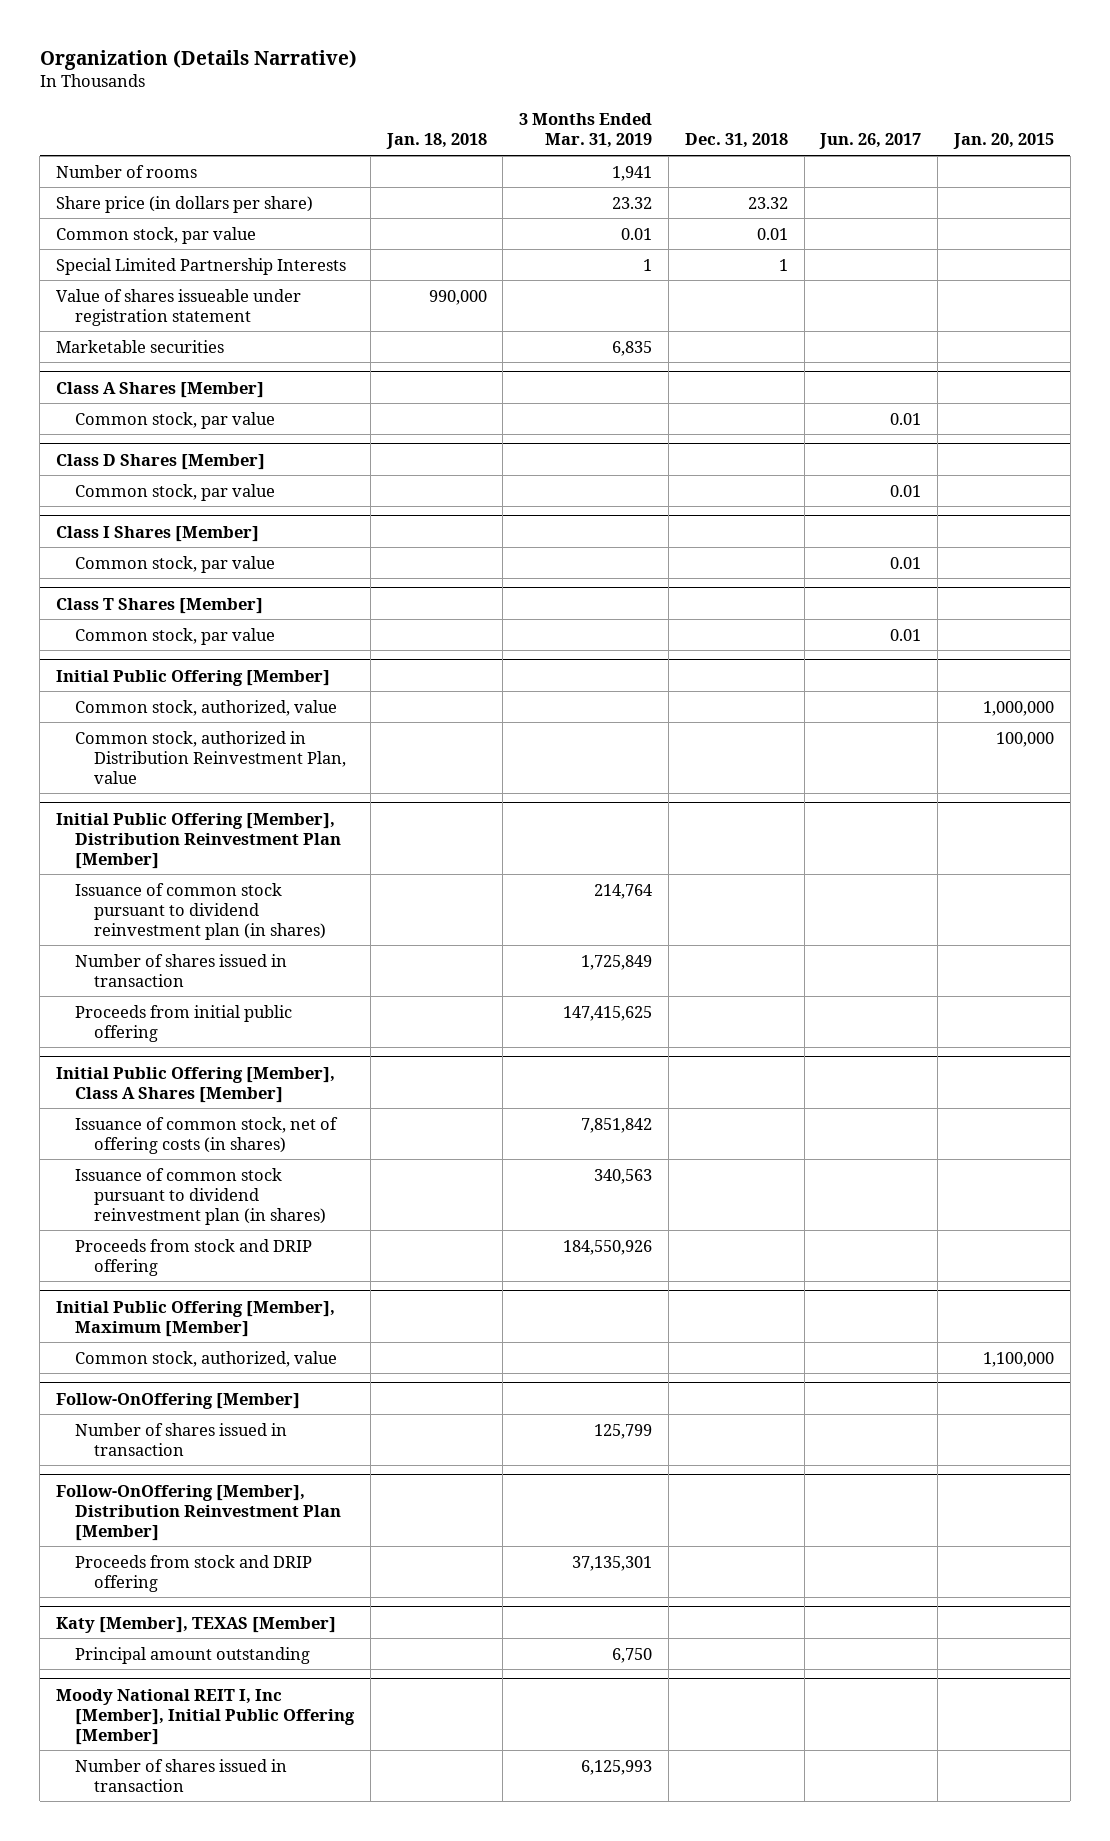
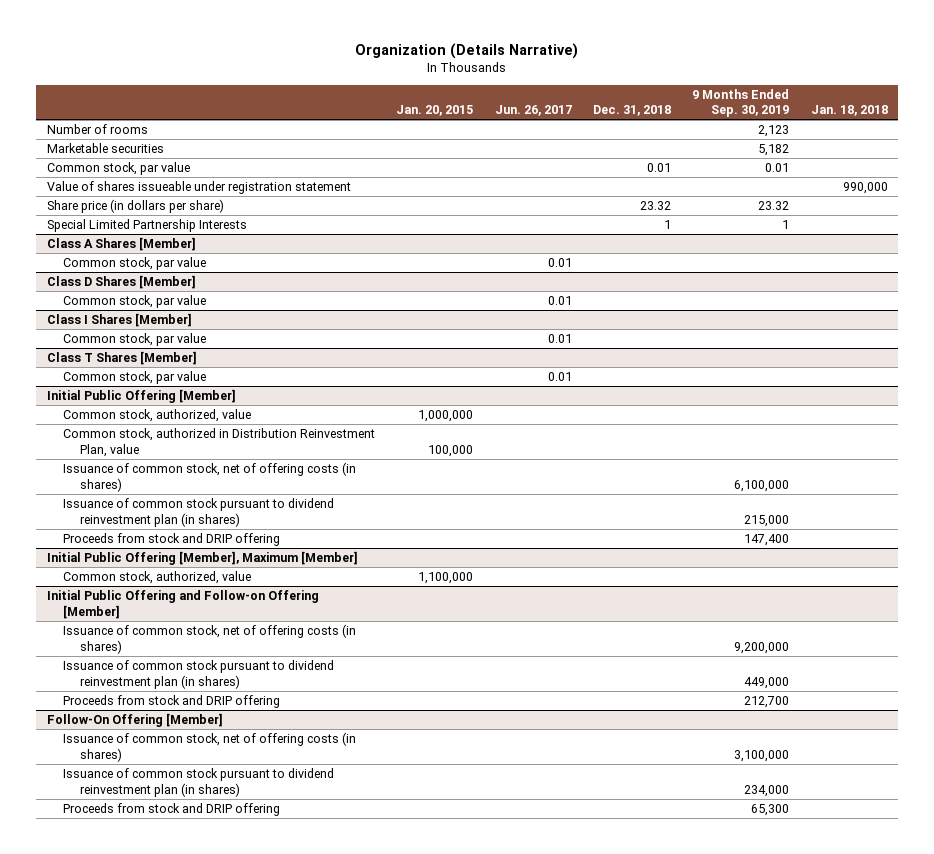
- | Jan. 18, 2018 | 3 Months Ended Mar. 31, 2019 | Dec. 31, 2018 | Jun. 26, 2017 | Jan. 20, 2015
+ | Jan. 20, 2015 | Jun. 26, 2017 | Dec. 31, 2018 | 9 Months Ended Sep. 30, 2019 | Jan. 18, 2018
moved up: Marketable securities | | | | 5,182 |
moved down: Share price (in dollars per share) | | | 23.32 | 23.32 |
moved down: Special Limited Partnership Interests | | | 1 | 1 |
- Initial Public Offering [Member], Distribution Reinvestment Plan [Member]
- Issuance of common stock pursuant to dividend reinvestment plan (in shares) | | 214,764 | | |
- Number of shares issued in transaction | | 1,725,849 | | |
- Proceeds from initial public offering | | 147,415,625 | | |
- Initial Public Offering [Member], Class A Shares [Member]
- Issuance of common stock, net of offering costs (in shares) | | 7,851,842 | | |
- Issuance of common stock pursuant to dividend reinvestment plan (in shares) | | 340,563 | | |
- Proceeds from stock and DRIP offering | | 184,550,926 | | |
@ Initial Public Offering [Member]
+ Issuance of common stock, net of offering costs (in shares) | | | | 6,100,000 |
+ Issuance of common stock pursuant to dividend reinvestment plan (in shares) | | | | 215,000 |
+ Proceeds from stock and DRIP offering | | | | 147,400 |
- Follow-OnOffering [Member]
- Number of shares issued in transaction | | 125,799 | | |
- Follow-OnOffering [Member], Distribution Reinvestment Plan [Member]
- Proceeds from stock and DRIP offering | | 37,135,301 | | |
- Katy [Member], TEXAS [Member]
- Principal amount outstanding | | 6,750 | | |
- Moody National REIT I, Inc [Member], Initial Public Offering [Member]
- Number of shares issued in transaction | | 6,125,993 | | |
+ Initial Public Offering and Follow-on Offering [Member]
+ Issuance of common stock, net of offering costs (in shares) | | | | 9,200,000 |
+ Issuance of common stock pursuant to dividend reinvestment plan (in shares) | | | | 449,000 |
+ Proceeds from stock and DRIP offering | | | | 212,700 |
+ Follow-On Offering [Member]
+ Issuance of common stock, net of offering costs (in shares) | | | | 3,100,000 |
+ Issuance of common stock pursuant to dividend reinvestment plan (in shares) | | | | 234,000 |
+ Proceeds from stock and DRIP offering | | | | 65,300 |

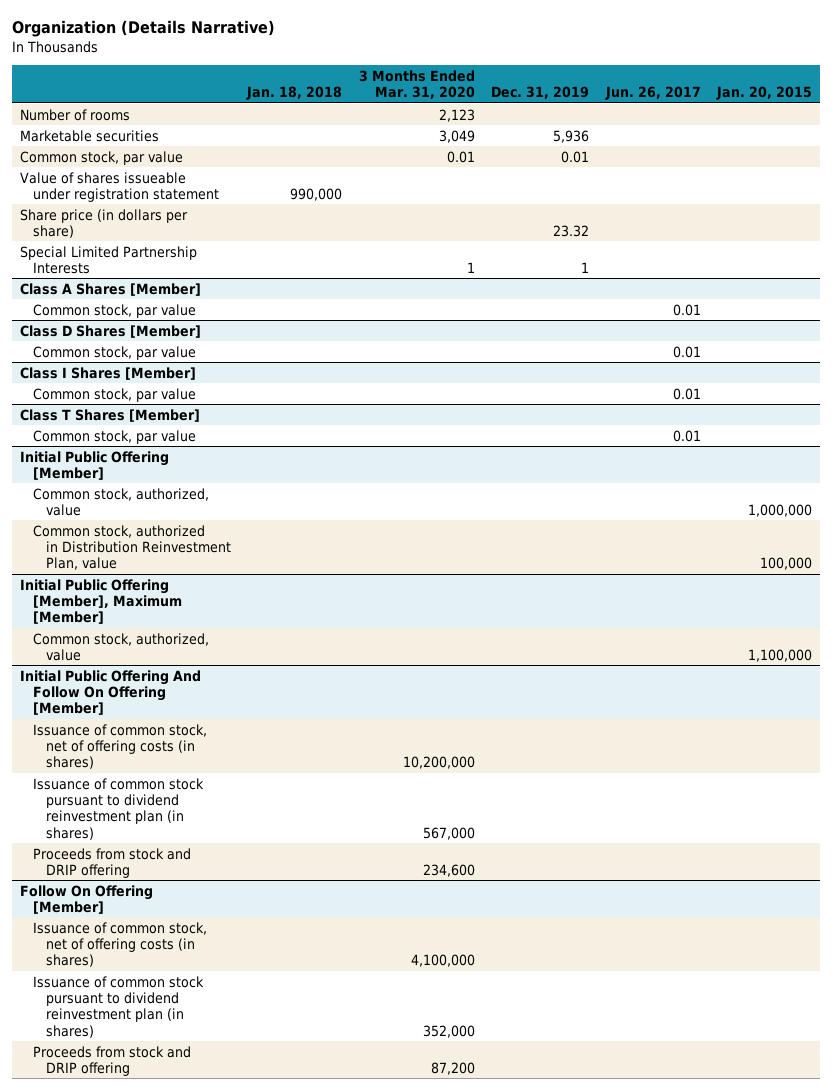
- | Jan. 20, 2015 | Jun. 26, 2017 | Dec. 31, 2018 | 9 Months Ended Sep. 30, 2019 | Jan. 18, 2018
+ | Jan. 18, 2018 | 3 Months Ended Mar. 31, 2020 | Dec. 31, 2019 | Jun. 26, 2017 | Jan. 20, 2015
@ Initial Public Offering [Member]
- Issuance of common stock, net of offering costs (in shares) | | | | 6,100,000 |
- Issuance of common stock pursuant to dividend reinvestment plan (in shares) | | | | 215,000 |
- Proceeds from stock and DRIP offering | | | | 147,400 |
- Initial Public Offering and Follow-on Offering [Member]
+ Initial Public Offering And Follow On Offering [Member]
- Follow-On Offering [Member]
+ Follow On Offering [Member]

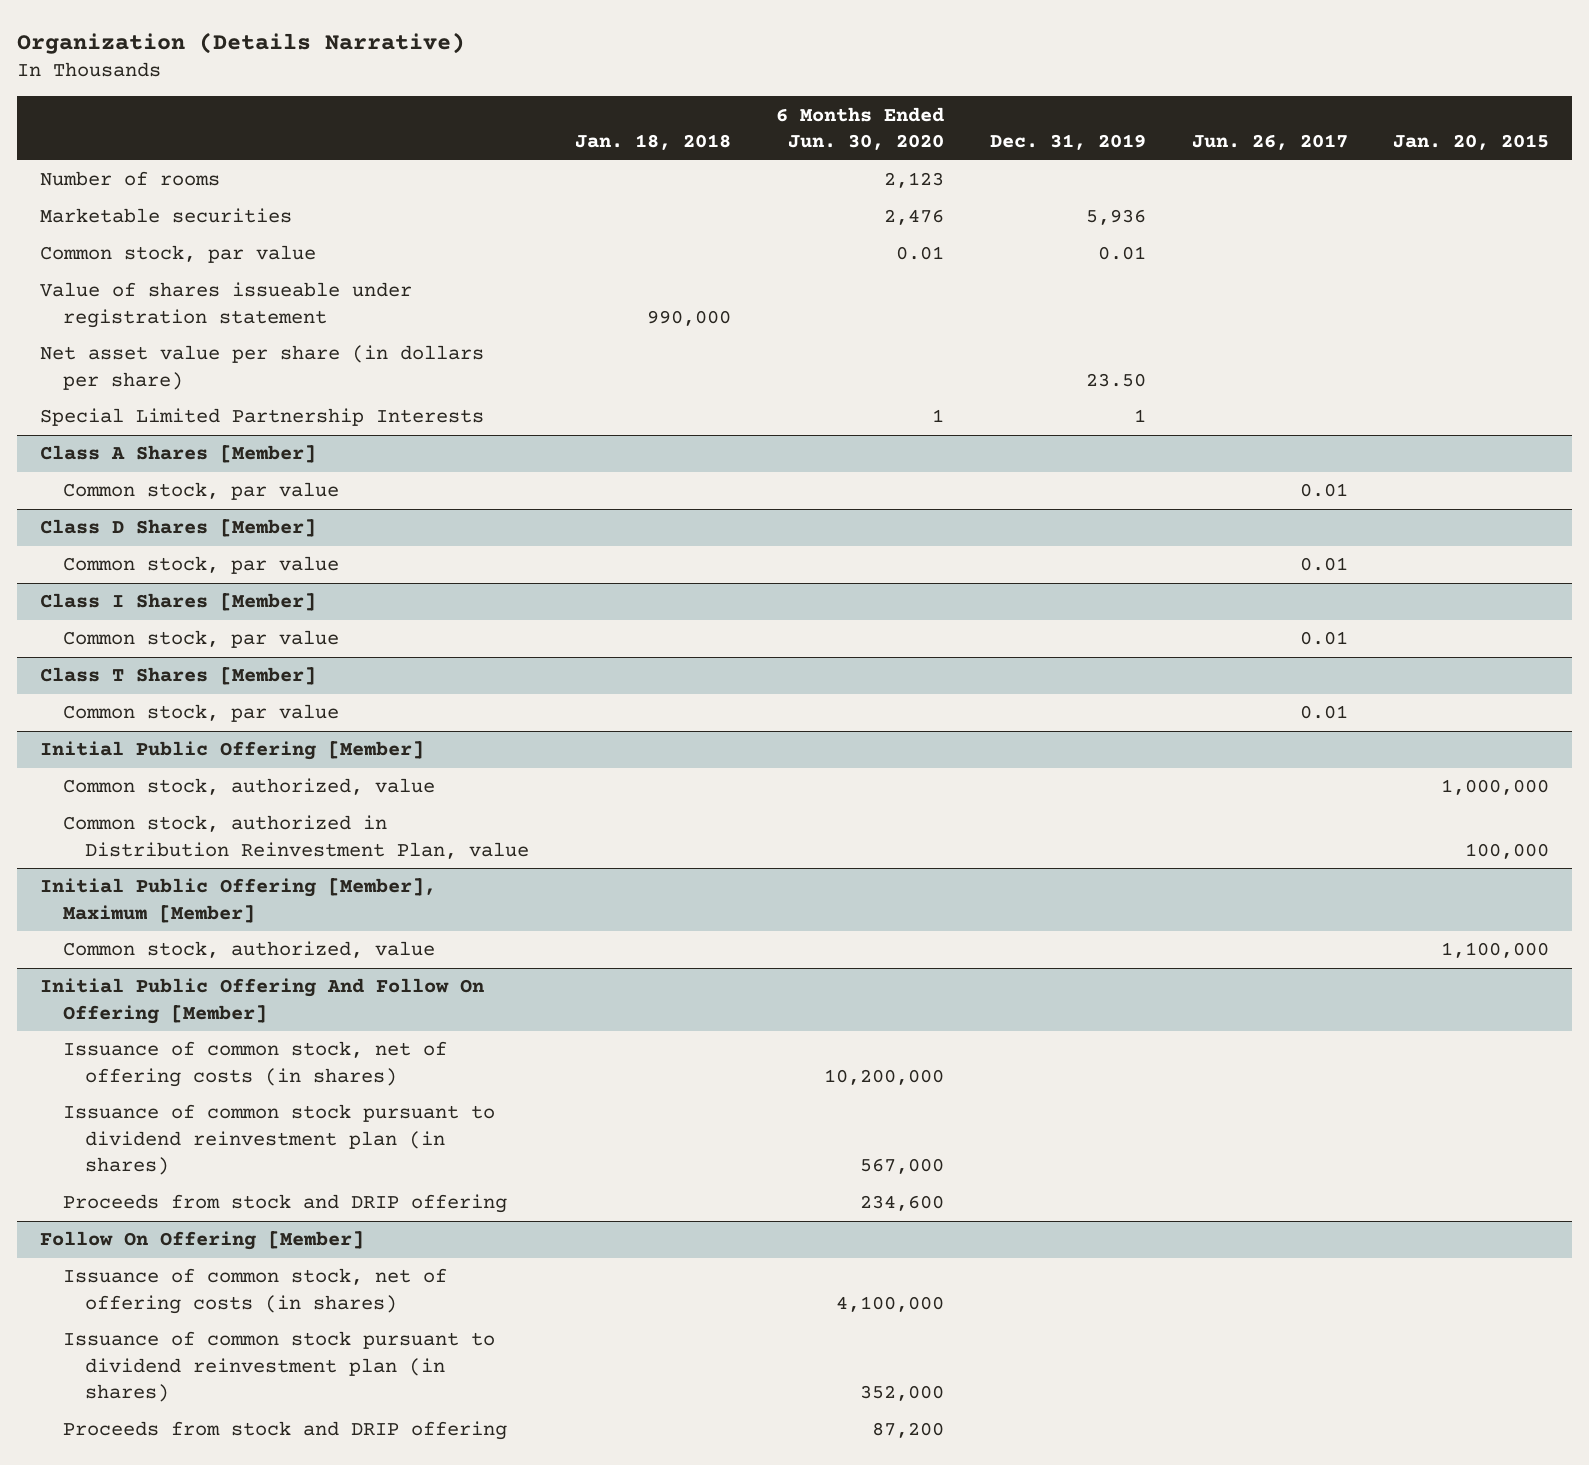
- | Jan. 18, 2018 | 3 Months Ended Mar. 31, 2020 | Dec. 31, 2019 | Jun. 26, 2017 | Jan. 20, 2015
+ | Jan. 18, 2018 | 6 Months Ended Jun. 30, 2020 | Dec. 31, 2019 | Jun. 26, 2017 | Jan. 20, 2015
- Share price (in dollars per share) | | | 23.32 | |
+ Net asset value per share (in dollars per share) | | | 23.50 | |

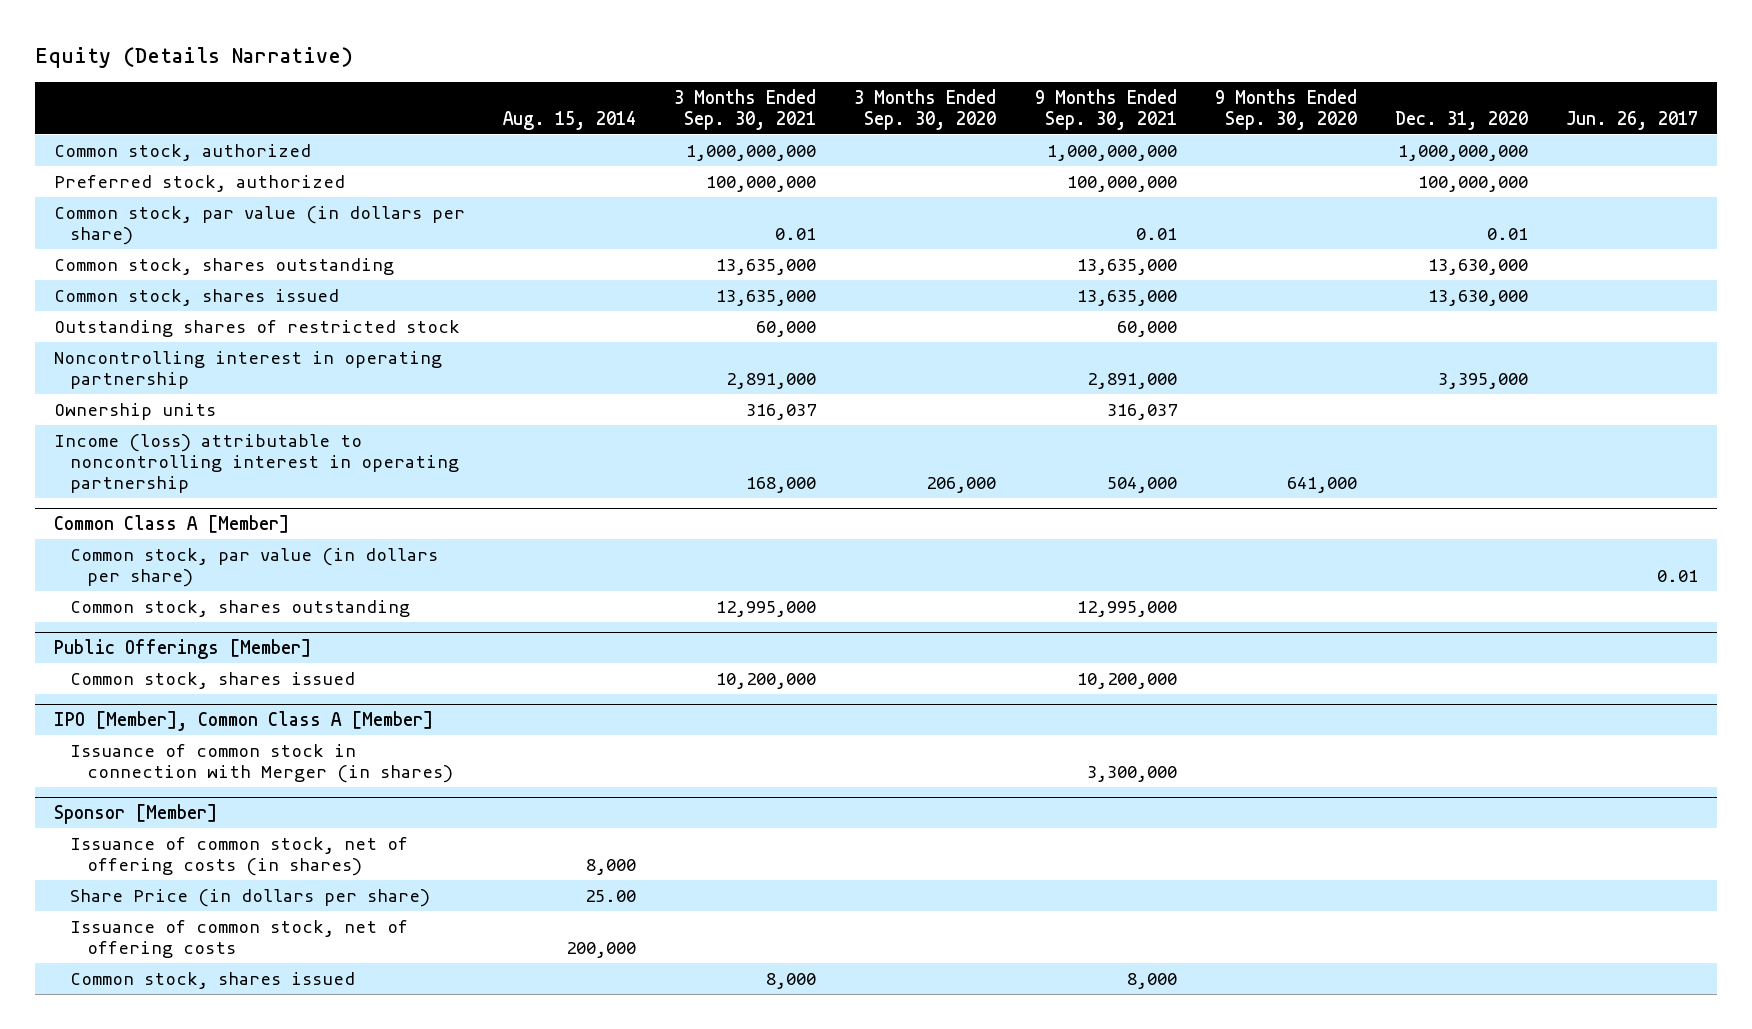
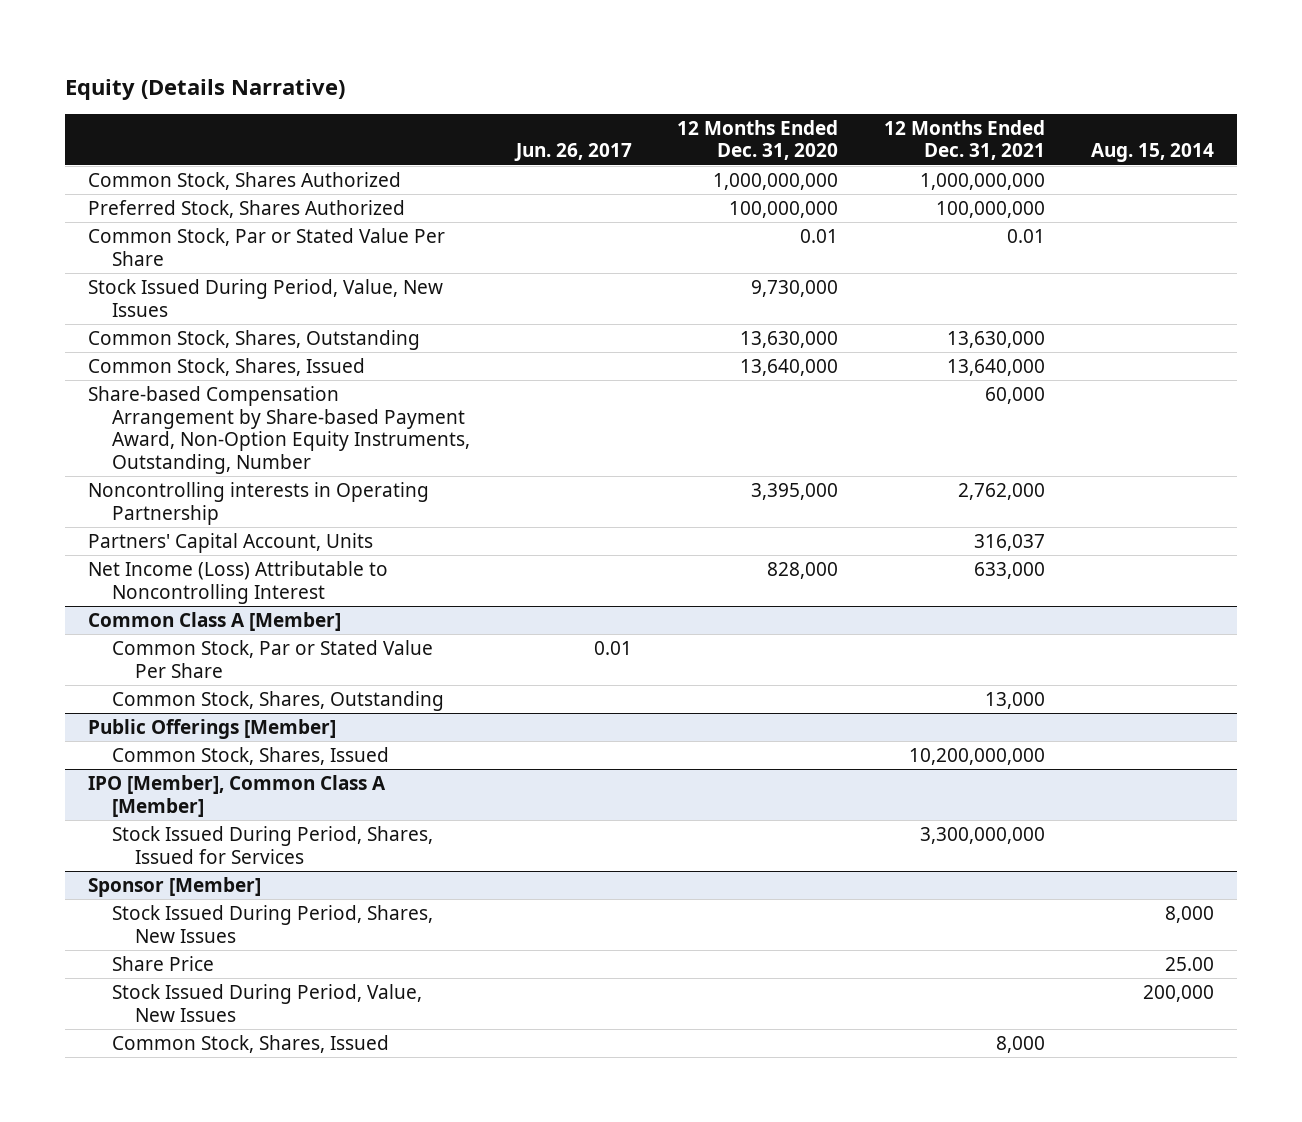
- | Aug. 15, 2014 | 3 Months Ended Sep. 30, 2021 | 3 Months Ended Sep. 30, 2020 | 9 Months Ended Sep. 30, 2021 | 9 Months Ended Sep. 30, 2020 | Dec. 31, 2020 | Jun. 26, 2017
+ | Jun. 26, 2017 | 12 Months Ended Dec. 31, 2020 | 12 Months Ended Dec. 31, 2021 | Aug. 15, 2014
- Common stock, authorized | | 1,000,000,000 | | 1,000,000,000 | | 1,000,000,000 |
- Preferred stock, authorized | | 100,000,000 | | 100,000,000 | | 100,000,000 |
- Common stock, par value (in dollars per share) | | 0.01 | | 0.01 | | 0.01 |
- Common stock, shares outstanding | | 13,635,000 | | 13,635,000 | | 13,630,000 |
- Common stock, shares issued | | 13,635,000 | | 13,635,000 | | 13,630,000 |
- Outstanding shares of restricted stock | | 60,000 | | 60,000 | | |
- Noncontrolling interest in operating partnership | | 2,891,000 | | 2,891,000 | | 3,395,000 |
- Ownership units | | 316,037 | | 316,037 | | |
- Income (loss) attributable to noncontrolling interest in operating partnership | | 168,000 | 206,000 | 504,000 | 641,000 | |
+ Common Stock, Shares Authorized | | 1,000,000,000 | 1,000,000,000 |
+ Preferred Stock, Shares Authorized | | 100,000,000 | 100,000,000 |
+ Common Stock, Par or Stated Value Per Share | | 0.01 | 0.01 |
+ Stock Issued During Period, Value, New Issues | | 9,730,000 | |
+ Common Stock, Shares, Outstanding | | 13,630,000 | 13,630,000 |
+ Common Stock, Shares, Issued | | 13,640,000 | 13,640,000 |
+ Share-based Compensation Arrangement by Share-based Payment Award, Non-Option Equity Instruments, Outstanding, Number | | | 60,000 |
+ Noncontrolling interests in Operating Partnership | | 3,395,000 | 2,762,000 |
+ Partners' Capital Account, Units | | | 316,037 |
+ Net Income (Loss) Attributable to Noncontrolling Interest | | 828,000 | 633,000 |
@ Common Class A [Member]
- Common stock, par value (in dollars per share) | | | | | | | 0.01
- Common stock, shares outstanding | | 12,995,000 | | 12,995,000 | | |
+ Common Stock, Par or Stated Value Per Share | 0.01 | | |
+ Common Stock, Shares, Outstanding | | | 13,000 |
@ Public Offerings [Member]
- Common stock, shares issued | | 10,200,000 | | 10,200,000 | | |
+ Common Stock, Shares, Issued | | | 10,200,000,000 |
@ IPO [Member], Common Class A [Member]
- Issuance of common stock in connection with Merger (in shares) | | | | 3,300,000 | | |
+ Stock Issued During Period, Shares, Issued for Services | | | 3,300,000,000 |
@ Sponsor [Member]
- Issuance of common stock, net of offering costs (in shares) | 8,000 | | | | | |
- Share Price (in dollars per share) | 25.00 | | | | | |
- Issuance of common stock, net of offering costs | 200,000 | | | | | |
- Common stock, shares issued | | 8,000 | | 8,000 | | |
+ Stock Issued During Period, Shares, New Issues | | | | 8,000
+ Share Price | | | | 25.00
+ Stock Issued During Period, Value, New Issues | | | | 200,000
+ Common Stock, Shares, Issued | | | 8,000 |

